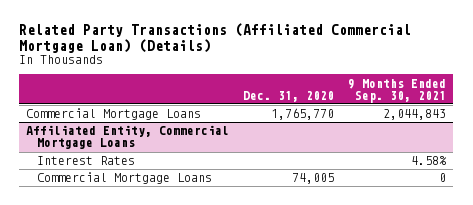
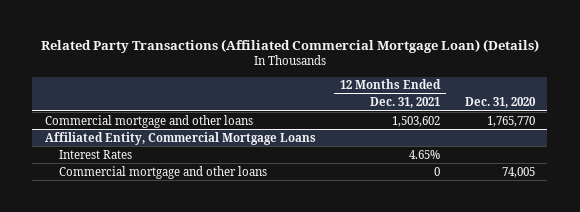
- | Dec. 31, 2020 | 9 Months Ended Sep. 30, 2021
+ | 12 Months Ended Dec. 31, 2021 | Dec. 31, 2020
- Commercial Mortgage Loans | 1,765,770 | 2,044,843
+ Commercial mortgage and other loans | 1,503,602 | 1,765,770
@ Affiliated Entity, Commercial Mortgage Loans
- Commercial Mortgage Loans | 74,005 | 0
+ Commercial mortgage and other loans | 0 | 74,005

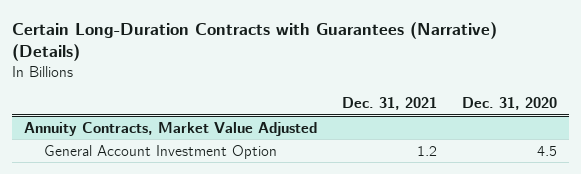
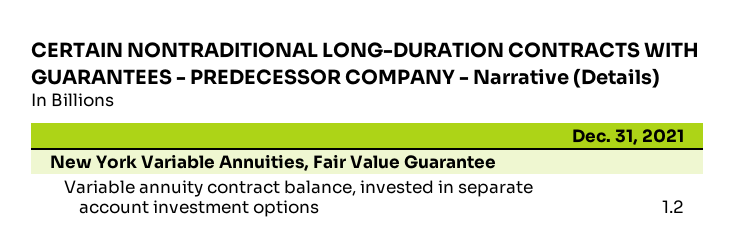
- Certain Long-Duration Contracts with Guarantees (Narrative) (Details)
+ CERTAIN NONTRADITIONAL LONG-DURATION CONTRACTS WITH GUARANTEES - PREDECESSOR COMPANY - Narrative (Details)
- | Dec. 31, 2021 | Dec. 31, 2020
+ | Dec. 31, 2021
- Annuity Contracts, Market Value Adjusted
- General Account Investment Option | 1.2 | 4.5
+ New York Variable Annuities, Fair Value Guarantee
+ Variable annuity contract balance, invested in separate account investment options | 1.2

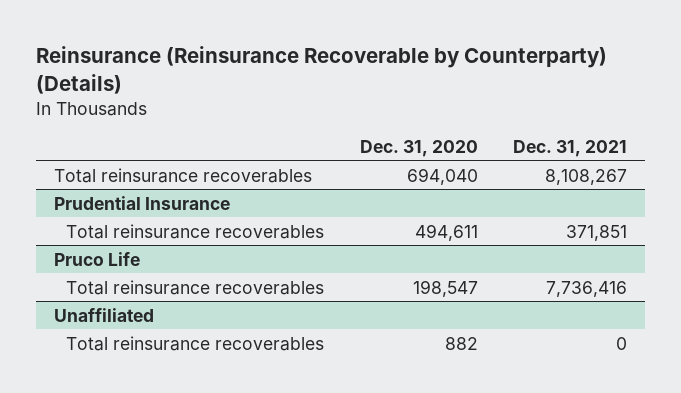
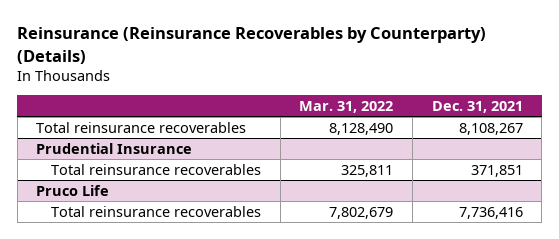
- Reinsurance (Reinsurance Recoverable by Counterparty) (Details)
+ Reinsurance (Reinsurance Recoverables by Counterparty) (Details)
- | Dec. 31, 2020 | Dec. 31, 2021
+ | Mar. 31, 2022 | Dec. 31, 2021
- Unaffiliated
- Total reinsurance recoverables | 882 | 0

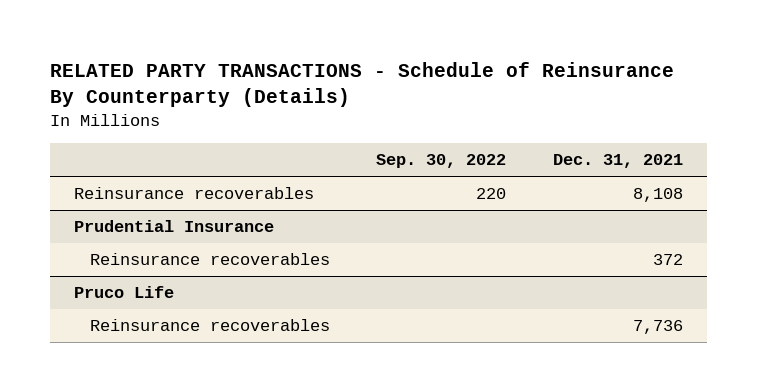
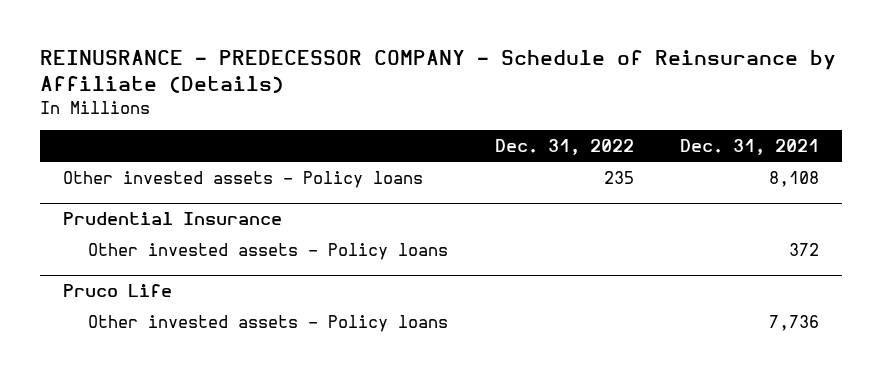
- RELATED PARTY TRANSACTIONS - Schedule of Reinsurance By Counterparty (Details)
+ REINUSRANCE - PREDECESSOR COMPANY - Schedule of Reinsurance by Affiliate (Details)
- | Sep. 30, 2022 | Dec. 31, 2021
+ | Dec. 31, 2022 | Dec. 31, 2021
- Reinsurance recoverables | 220 | 8,108
+ Other invested assets - Policy loans | 235 | 8,108
@ Prudential Insurance
- Reinsurance recoverables | | 372
+ Other invested assets - Policy loans | | 372
@ Pruco Life
- Reinsurance recoverables | | 7,736
+ Other invested assets - Policy loans | | 7,736

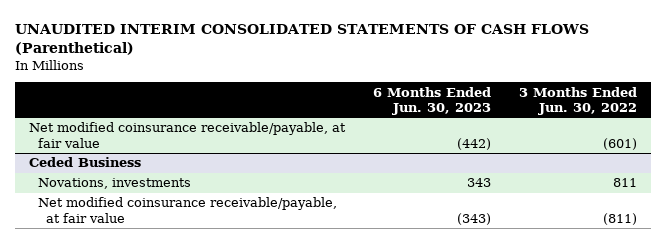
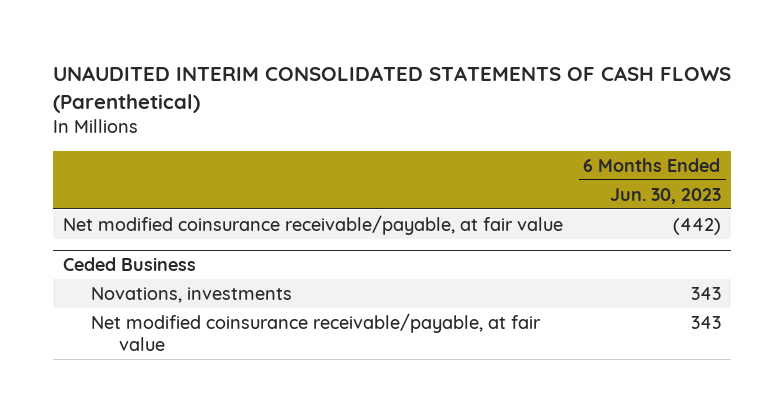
- | 6 Months Ended Jun. 30, 2023 | 3 Months Ended Jun. 30, 2022
+ | 6 Months Ended Jun. 30, 2023
@ Ceded Business
- Net modified coinsurance receivable/payable, at fair value | (343) | (811)
+ Net modified coinsurance receivable/payable, at fair value | 343

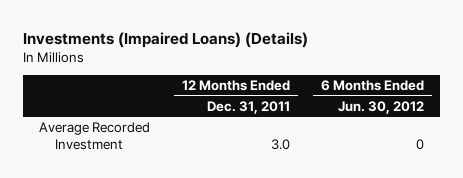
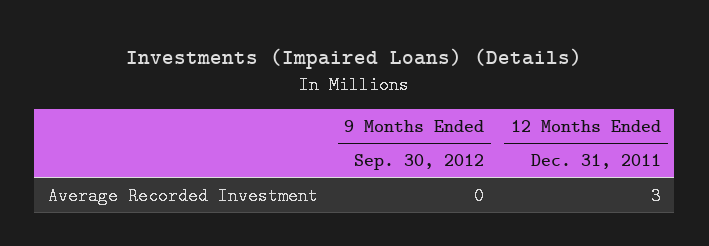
- | 12 Months Ended Dec. 31, 2011 | 6 Months Ended Jun. 30, 2012
+ | 9 Months Ended Sep. 30, 2012 | 12 Months Ended Dec. 31, 2011
- Average Recorded Investment | 3.0 | 0
+ Average Recorded Investment | 0 | 3

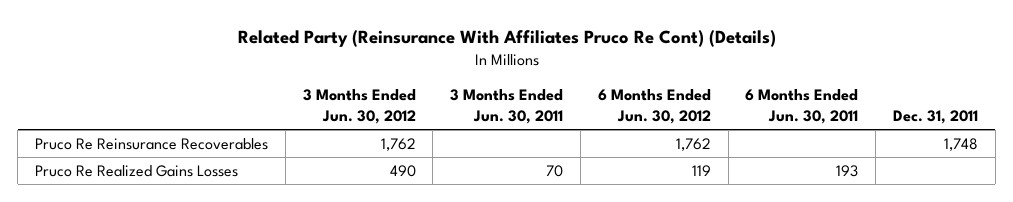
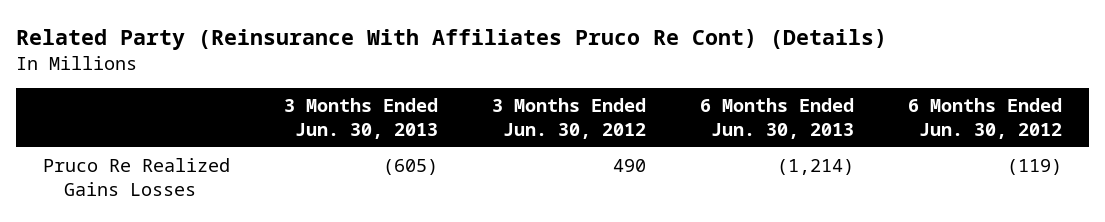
- | 3 Months Ended Jun. 30, 2012 | 3 Months Ended Jun. 30, 2011 | 6 Months Ended Jun. 30, 2012 | 6 Months Ended Jun. 30, 2011 | Dec. 31, 2011
+ | 3 Months Ended Jun. 30, 2013 | 3 Months Ended Jun. 30, 2012 | 6 Months Ended Jun. 30, 2013 | 6 Months Ended Jun. 30, 2012
- Pruco Re Reinsurance Recoverables | 1,762 | | 1,762 | | 1,748
- Pruco Re Realized Gains Losses | 490 | 70 | 119 | 193 |
+ Pruco Re Realized Gains Losses | (605) | 490 | (1,214) | (119)

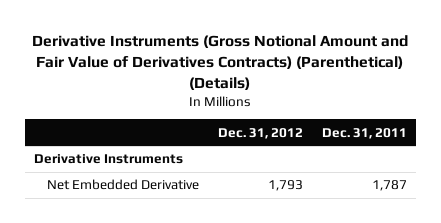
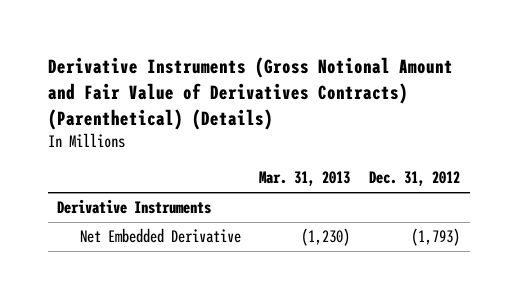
- | Dec. 31, 2012 | Dec. 31, 2011
+ | Mar. 31, 2013 | Dec. 31, 2012
- Net Embedded Derivative | 1,793 | 1,787
+ Net Embedded Derivative | (1,230) | (1,793)

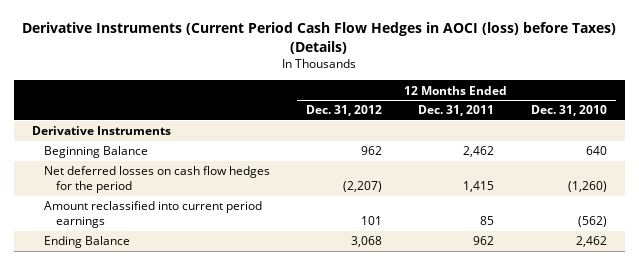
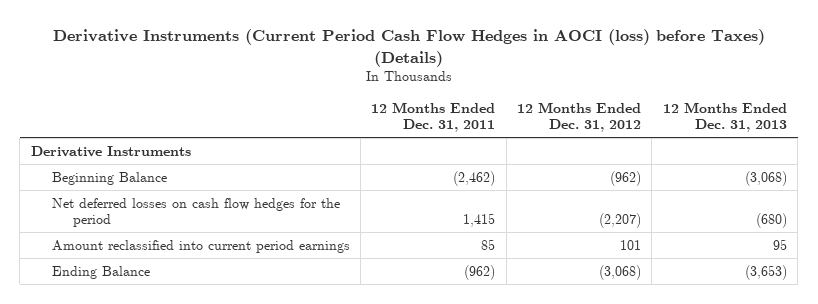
- | 12 Months Ended Dec. 31, 2012 | 12 Months Ended Dec. 31, 2011 | 12 Months Ended Dec. 31, 2010
+ | 12 Months Ended Dec. 31, 2011 | 12 Months Ended Dec. 31, 2012 | 12 Months Ended Dec. 31, 2013
- Beginning Balance | 962 | 2,462 | 640
+ Beginning Balance | (2,462) | (962) | (3,068)
- Ending Balance | 3,068 | 962 | 2,462
+ Ending Balance | (962) | (3,068) | (3,653)

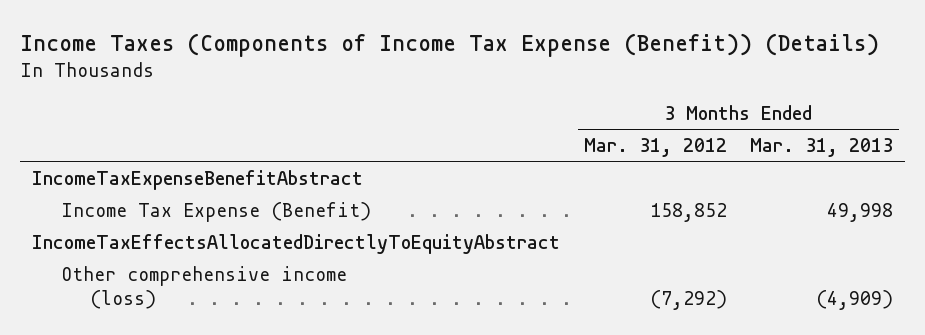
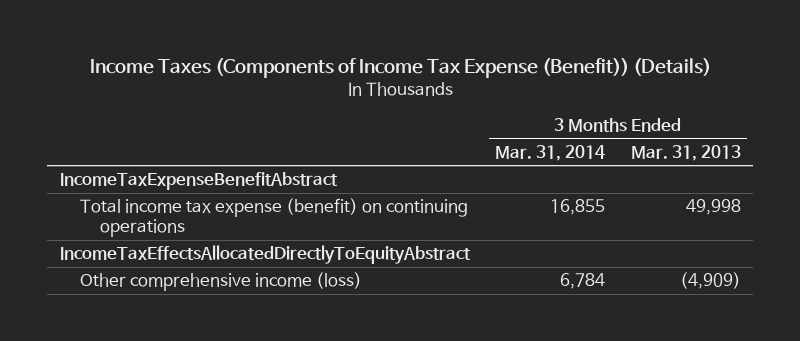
- | 3 Months Ended Mar. 31, 2012 | 3 Months Ended Mar. 31, 2013
+ | 3 Months Ended Mar. 31, 2014 | 3 Months Ended Mar. 31, 2013
- Income Tax Expense (Benefit) | 158,852 | 49,998
+ Total income tax expense (benefit) on continuing operations | 16,855 | 49,998

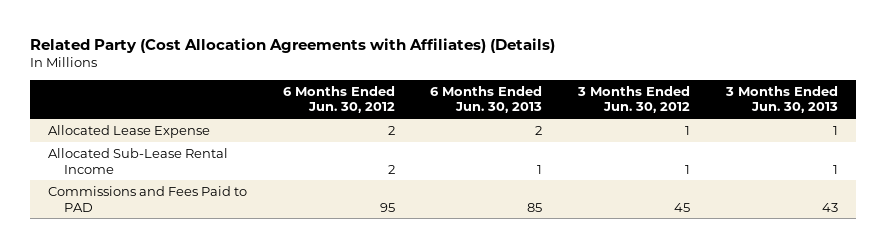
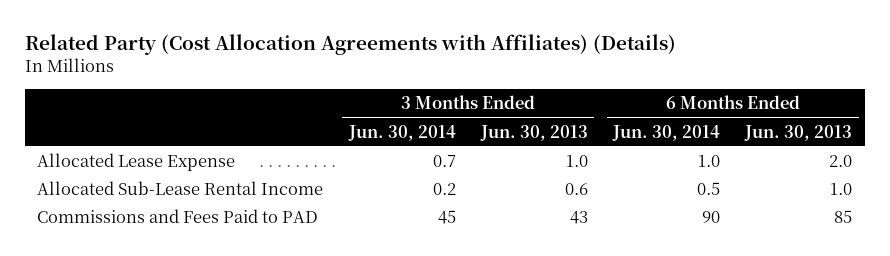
- | 6 Months Ended Jun. 30, 2012 | 6 Months Ended Jun. 30, 2013 | 3 Months Ended Jun. 30, 2012 | 3 Months Ended Jun. 30, 2013
+ | 3 Months Ended Jun. 30, 2014 | 3 Months Ended Jun. 30, 2013 | 6 Months Ended Jun. 30, 2014 | 6 Months Ended Jun. 30, 2013
- Allocated Lease Expense | 2 | 2 | 1 | 1
- Allocated Sub-Lease Rental Income | 2 | 1 | 1 | 1
+ Allocated Lease Expense | 0.7 | 1.0 | 1.0 | 2.0
+ Allocated Sub-Lease Rental Income | 0.2 | 0.6 | 0.5 | 1.0

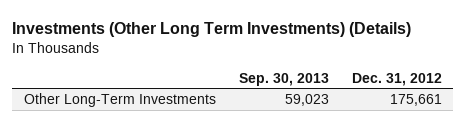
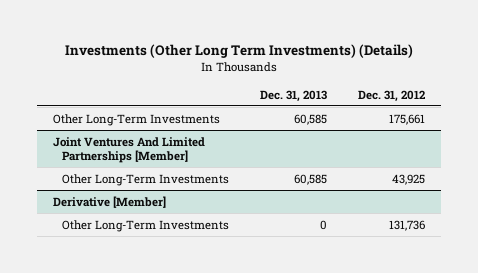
- | Sep. 30, 2013 | Dec. 31, 2012
+ | Dec. 31, 2013 | Dec. 31, 2012
+ Joint Ventures And Limited Partnerships [Member]
+ Other Long-Term Investments | 60,585 | 43,925
+ Derivative [Member]
+ Other Long-Term Investments | 0 | 131,736

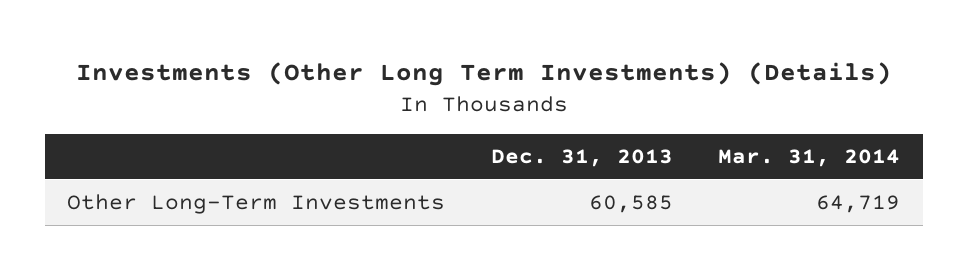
- | Dec. 31, 2013 | Dec. 31, 2012
+ | Dec. 31, 2013 | Mar. 31, 2014
- Joint Ventures And Limited Partnerships [Member]
- Other Long-Term Investments | 60,585 | 43,925
- Derivative [Member]
- Other Long-Term Investments | 0 | 131,736

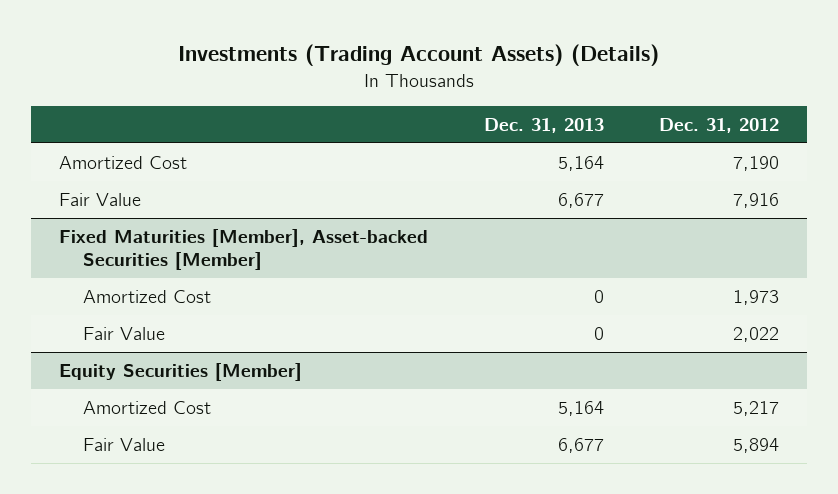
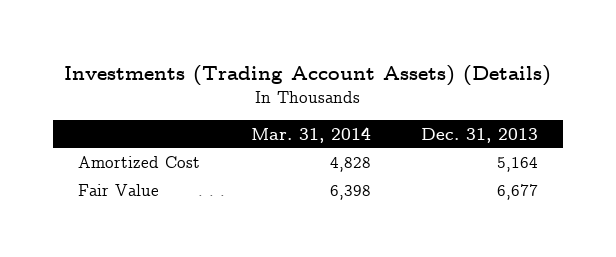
- | Dec. 31, 2013 | Dec. 31, 2012
+ | Mar. 31, 2014 | Dec. 31, 2013
- Fixed Maturities [Member], Asset-backed Securities [Member]
- Amortized Cost | 0 | 1,973
- Fair Value | 0 | 2,022
- Equity Securities [Member]
- Amortized Cost | 5,164 | 5,217
- Fair Value | 6,677 | 5,894

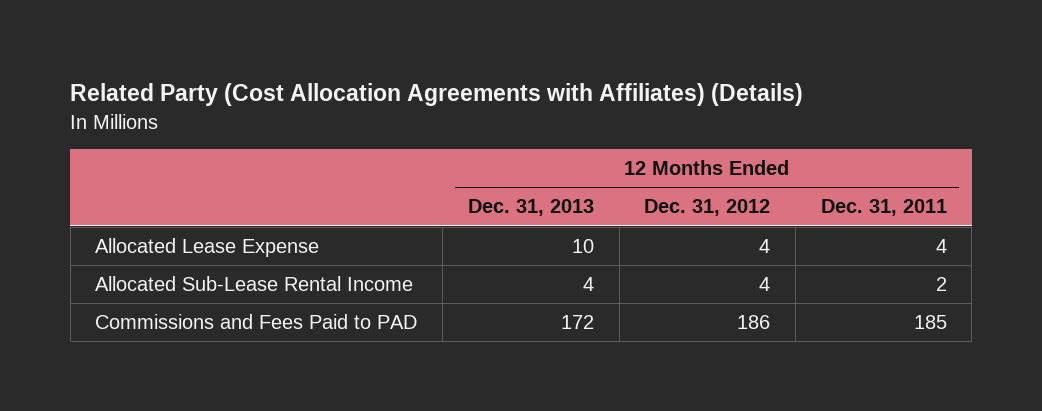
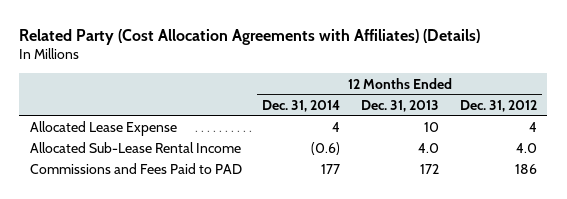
- | 12 Months Ended Dec. 31, 2013 | 12 Months Ended Dec. 31, 2012 | 12 Months Ended Dec. 31, 2011
+ | 12 Months Ended Dec. 31, 2014 | 12 Months Ended Dec. 31, 2013 | 12 Months Ended Dec. 31, 2012
- Allocated Sub-Lease Rental Income | 4 | 4 | 2
+ Allocated Sub-Lease Rental Income | (0.6) | 4.0 | 4.0

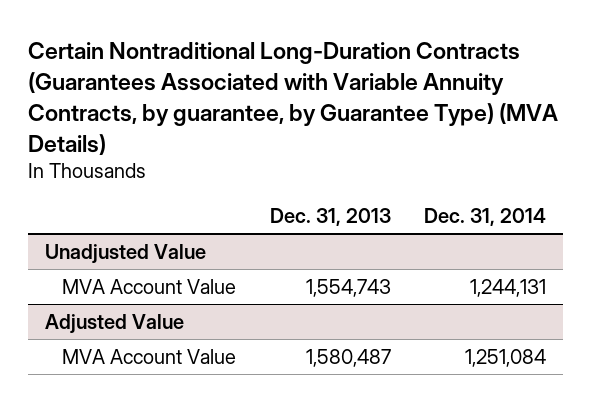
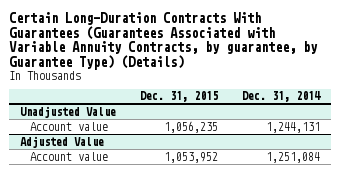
- Certain Nontraditional Long-Duration Contracts (Guarantees Associated with Variable Annuity Contracts, by guarantee, by Guarantee Type) (MVA Details)
+ Certain Long-Duration Contracts With Guarantees (Guarantees Associated with Variable Annuity Contracts, by guarantee, by Guarantee Type) (Details)
- | Dec. 31, 2013 | Dec. 31, 2014
+ | Dec. 31, 2015 | Dec. 31, 2014
@ Unadjusted Value
- MVA Account Value | 1,554,743 | 1,244,131
+ Account value | 1,056,235 | 1,244,131
@ Adjusted Value
- MVA Account Value | 1,580,487 | 1,251,084
+ Account value | 1,053,952 | 1,251,084

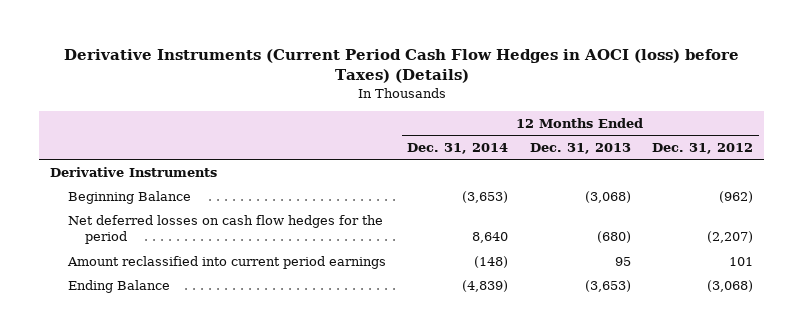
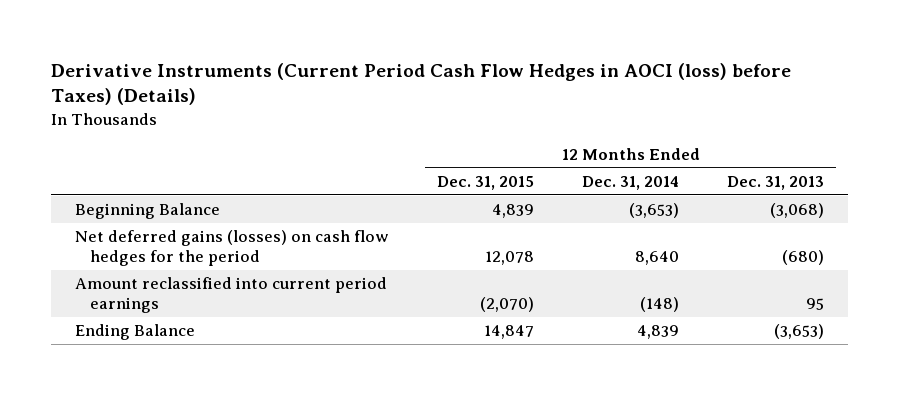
- | 12 Months Ended Dec. 31, 2014 | 12 Months Ended Dec. 31, 2013 | 12 Months Ended Dec. 31, 2012
+ | 12 Months Ended Dec. 31, 2015 | 12 Months Ended Dec. 31, 2014 | 12 Months Ended Dec. 31, 2013
- Derivative Instruments
- Net deferred losses on cash flow hedges for the period | 8,640 | (680) | (2,207)
+ Net deferred gains (losses) on cash flow hedges for the period | 12,078 | 8,640 | (680)
- Ending Balance | (4,839) | (3,653) | (3,068)
+ Ending Balance | 14,847 | 4,839 | (3,653)

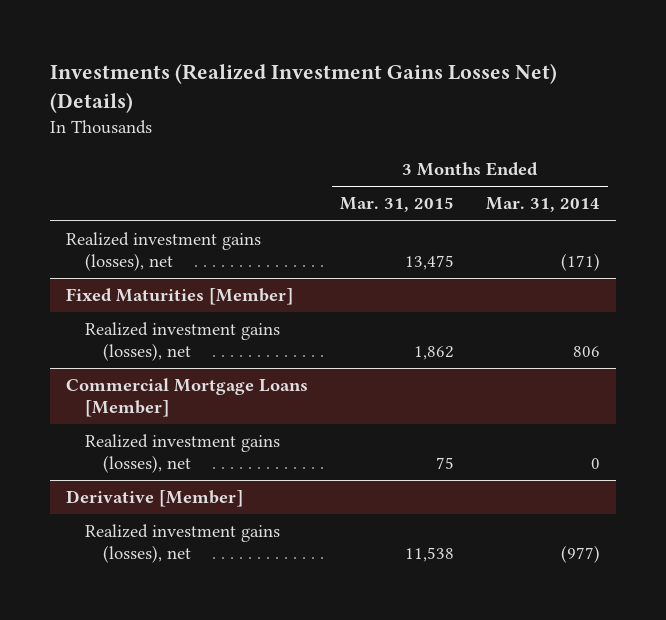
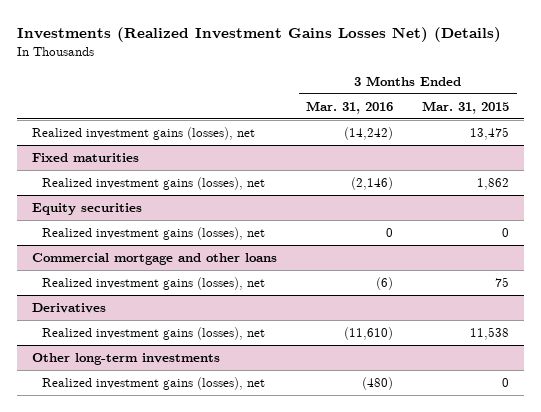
- | 3 Months Ended Mar. 31, 2015 | 3 Months Ended Mar. 31, 2014
+ | 3 Months Ended Mar. 31, 2016 | 3 Months Ended Mar. 31, 2015
- Fixed Maturities [Member]
+ Fixed maturities
- Commercial Mortgage Loans [Member]
+ Equity securities
+ Realized investment gains (losses), net | 0 | 0
+ Commercial mortgage and other loans
- Derivative [Member]
+ Derivatives
+ Other long-term investments
+ Realized investment gains (losses), net | (480) | 0

